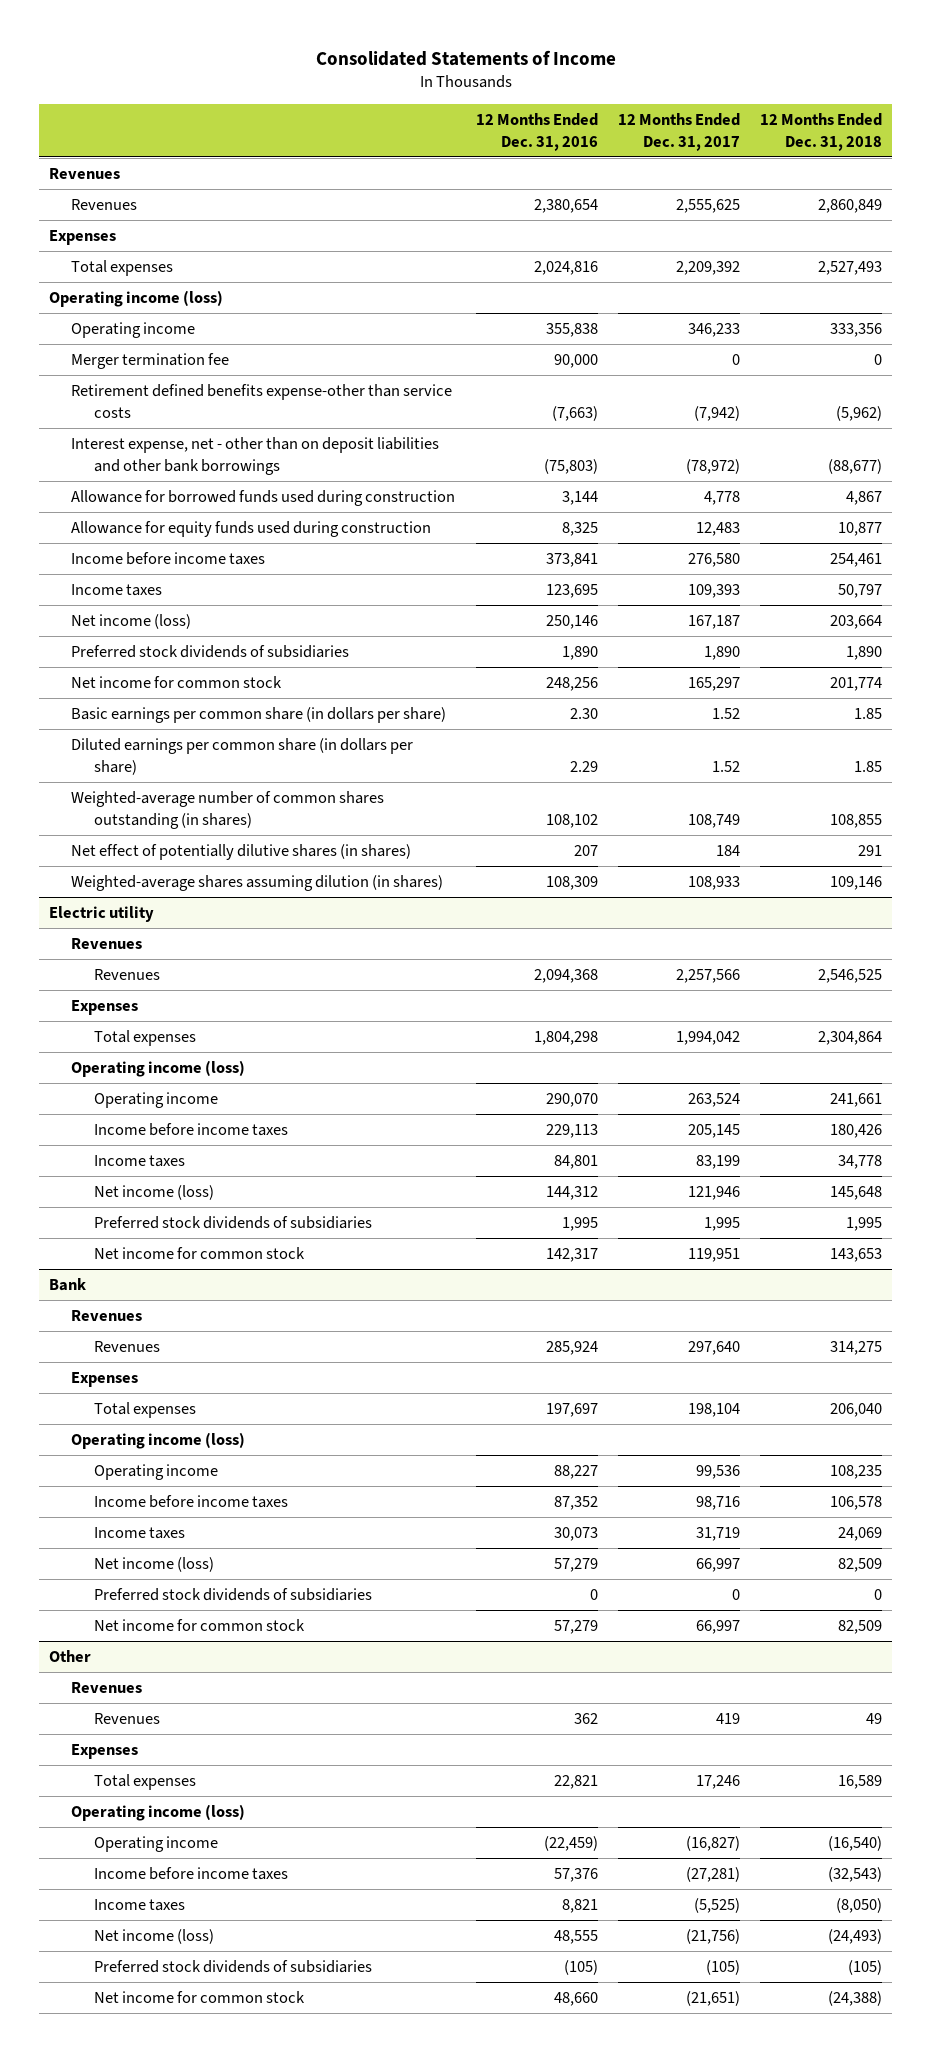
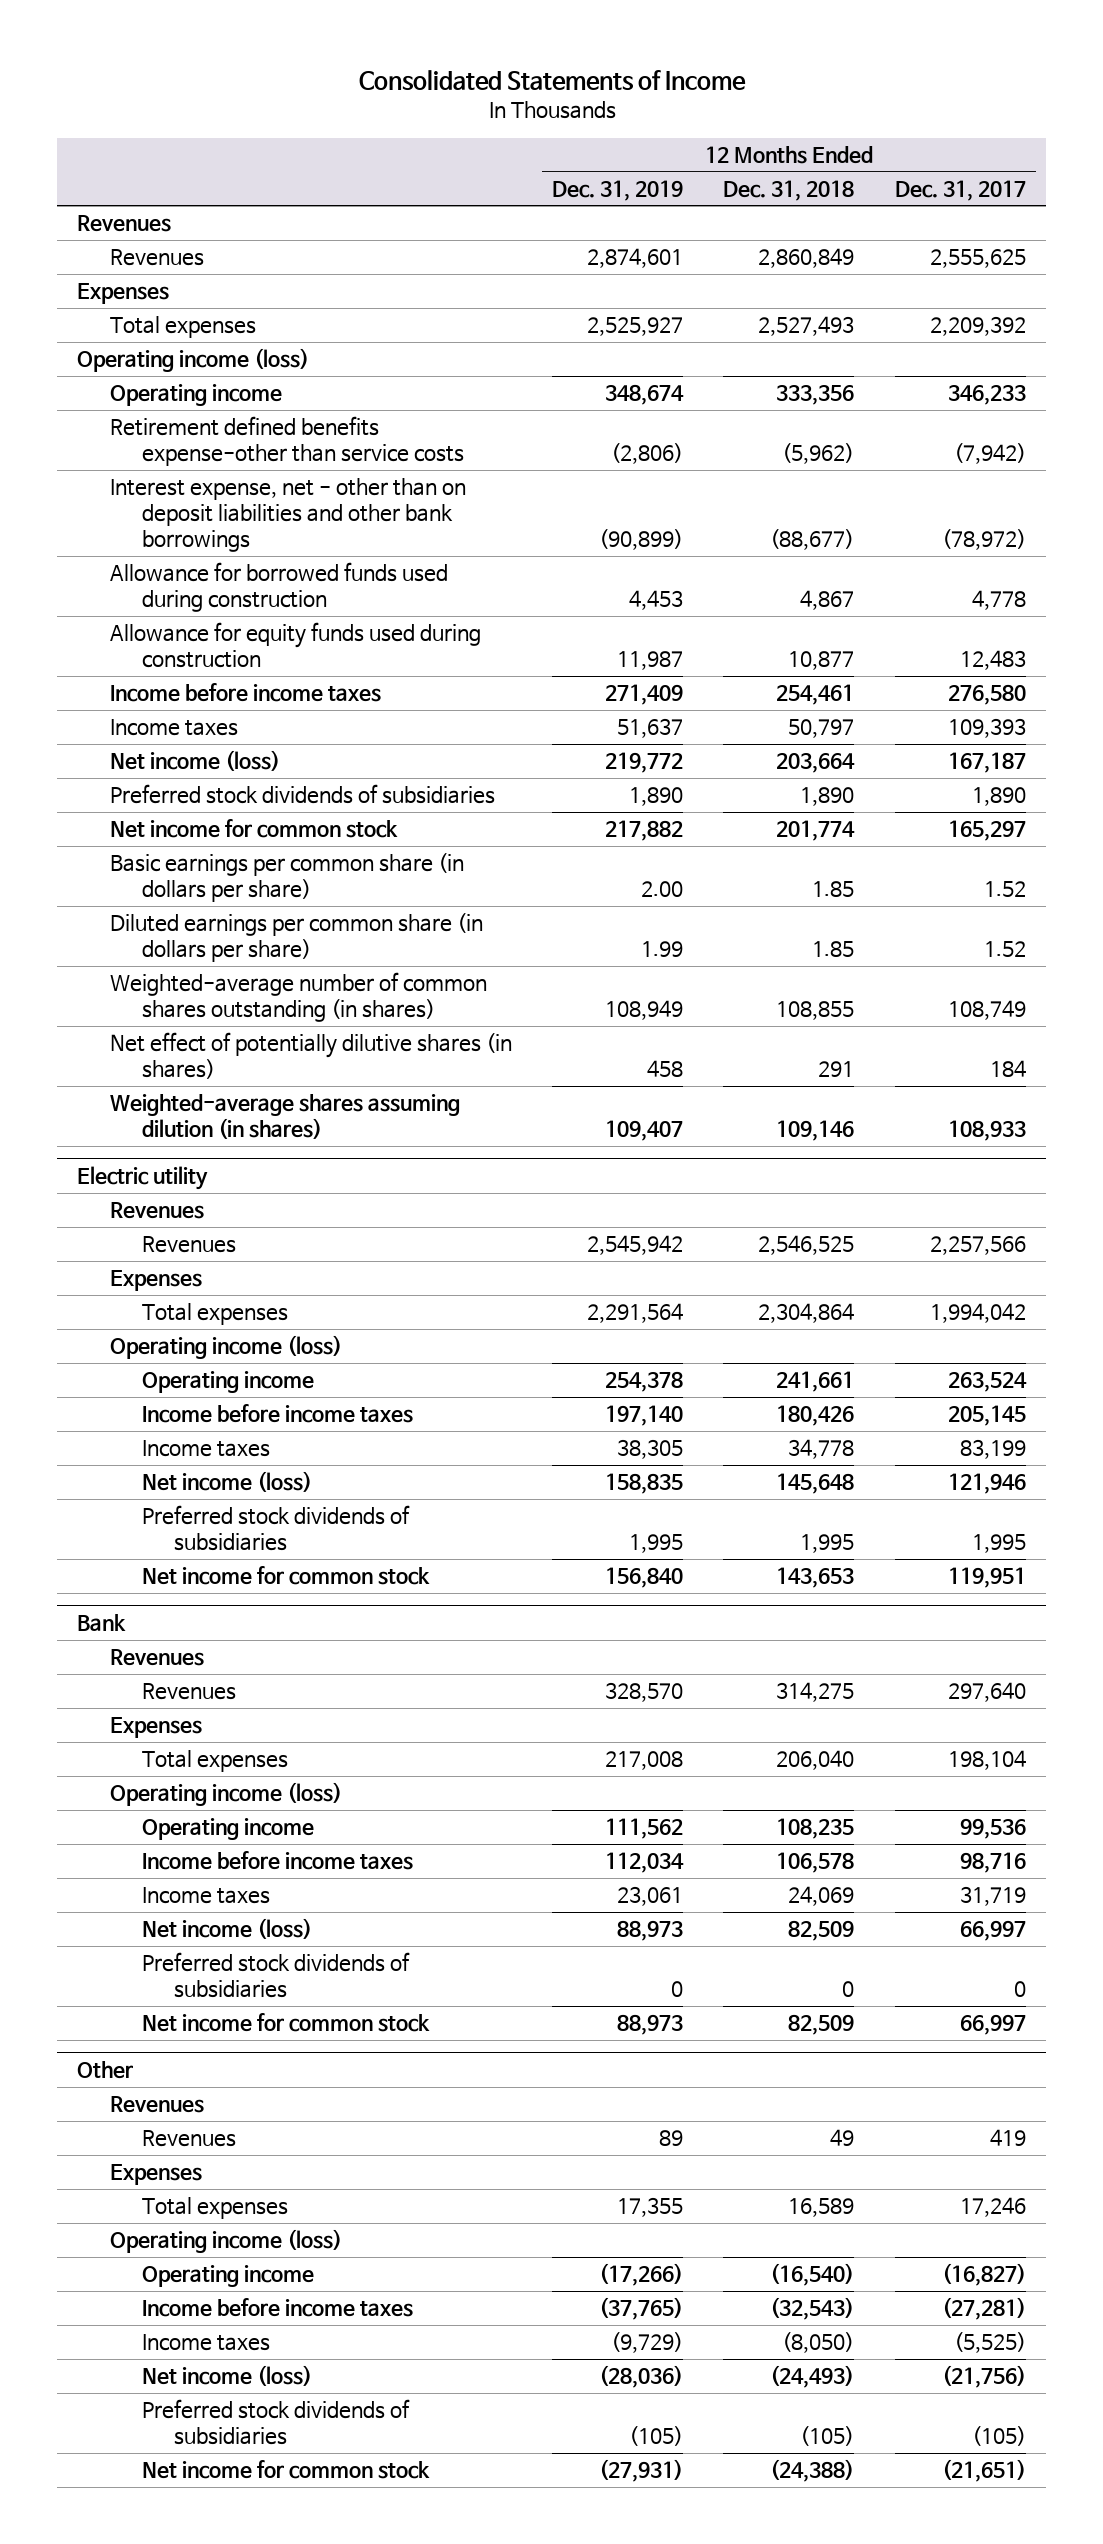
- | 12 Months Ended Dec. 31, 2016 | 12 Months Ended Dec. 31, 2017 | 12 Months Ended Dec. 31, 2018
+ | 12 Months Ended Dec. 31, 2019 | 12 Months Ended Dec. 31, 2018 | 12 Months Ended Dec. 31, 2017
- Merger termination fee | 90,000 | 0 | 0

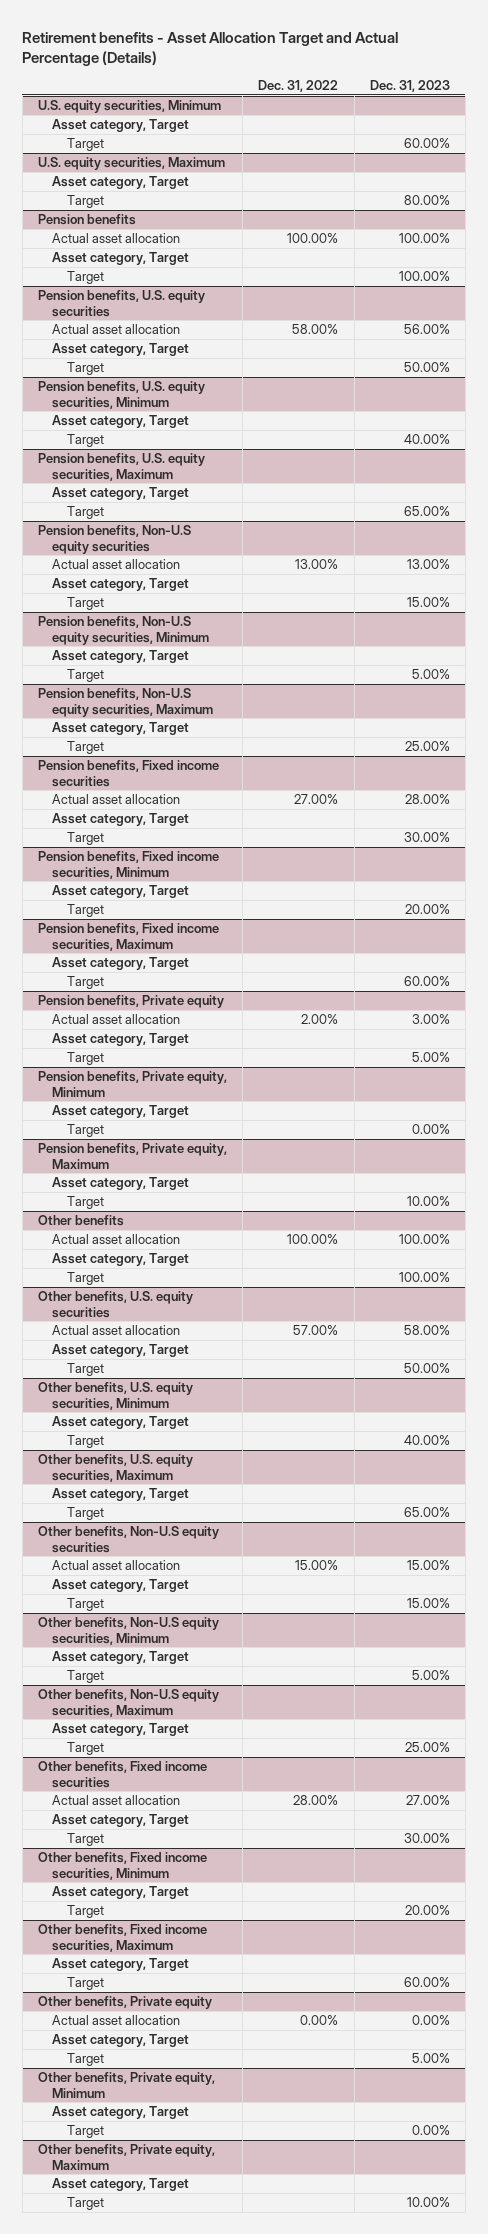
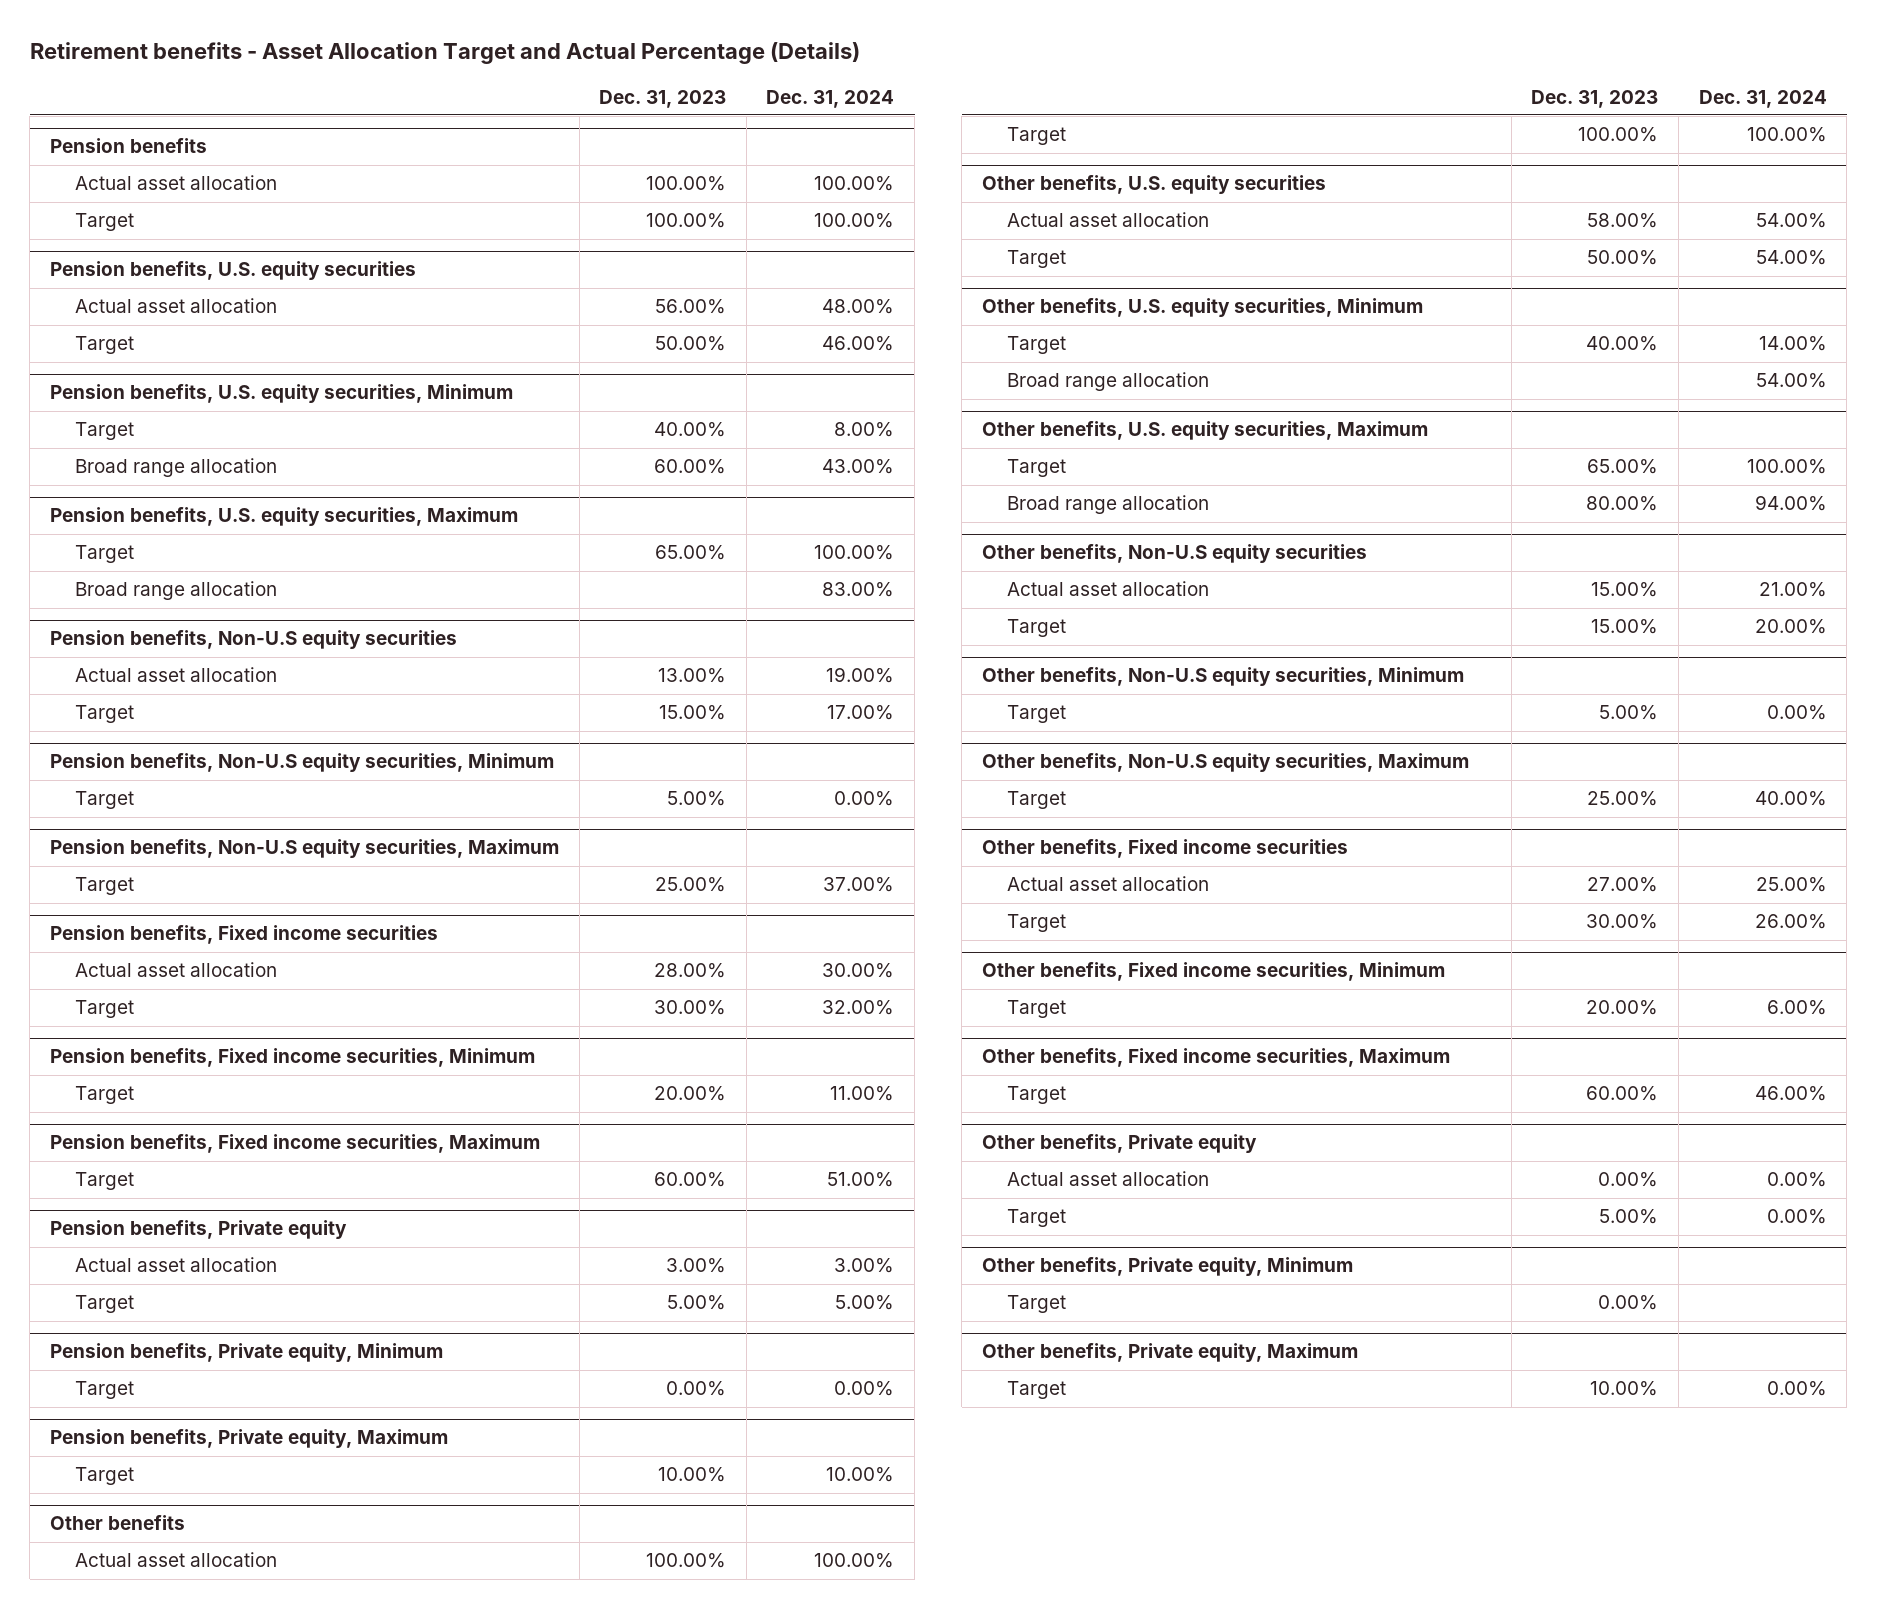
- | Dec. 31, 2022 | Dec. 31, 2023
+ | Dec. 31, 2023 | Dec. 31, 2024
- U.S. equity securities, Minimum
- Asset category, Target
- Target | | 60.00%
- U.S. equity securities, Maximum
- Asset category, Target
- Target | | 80.00%
@ Pension benefits
- Asset category, Target
@ Pension benefits, U.S. equity securities
- Asset category, Target
@ Pension benefits, U.S. equity securities, Minimum
- Asset category, Target
+ Broad range allocation | 60.00% | 43.00%
@ Pension benefits, U.S. equity securities, Maximum
- Asset category, Target
+ Broad range allocation | | 83.00%
@ Pension benefits, Non-U.S equity securities
- Asset category, Target
@ Pension benefits, Non-U.S equity securities, Minimum
- Asset category, Target
@ Pension benefits, Non-U.S equity securities, Maximum
- Asset category, Target
@ Pension benefits, Fixed income securities
- Asset category, Target
@ Pension benefits, Fixed income securities, Minimum
- Asset category, Target
@ Pension benefits, Fixed income securities, Maximum
- Asset category, Target
@ Pension benefits, Private equity
- Asset category, Target
@ Pension benefits, Private equity, Minimum
- Asset category, Target
@ Pension benefits, Private equity, Maximum
- Asset category, Target
@ Other benefits
- Asset category, Target
@ Other benefits, U.S. equity securities
- Asset category, Target
@ Other benefits, U.S. equity securities, Minimum
- Asset category, Target
+ Broad range allocation | | 54.00%
@ Other benefits, U.S. equity securities, Maximum
- Asset category, Target
+ Broad range allocation | 80.00% | 94.00%
@ Other benefits, Non-U.S equity securities
- Asset category, Target
@ Other benefits, Non-U.S equity securities, Minimum
- Asset category, Target
@ Other benefits, Non-U.S equity securities, Maximum
- Asset category, Target
@ Other benefits, Fixed income securities
- Asset category, Target
@ Other benefits, Fixed income securities, Minimum
- Asset category, Target
@ Other benefits, Fixed income securities, Maximum
- Asset category, Target
@ Other benefits, Private equity
- Asset category, Target
@ Other benefits, Private equity, Minimum
- Asset category, Target
@ Other benefits, Private equity, Maximum
- Asset category, Target

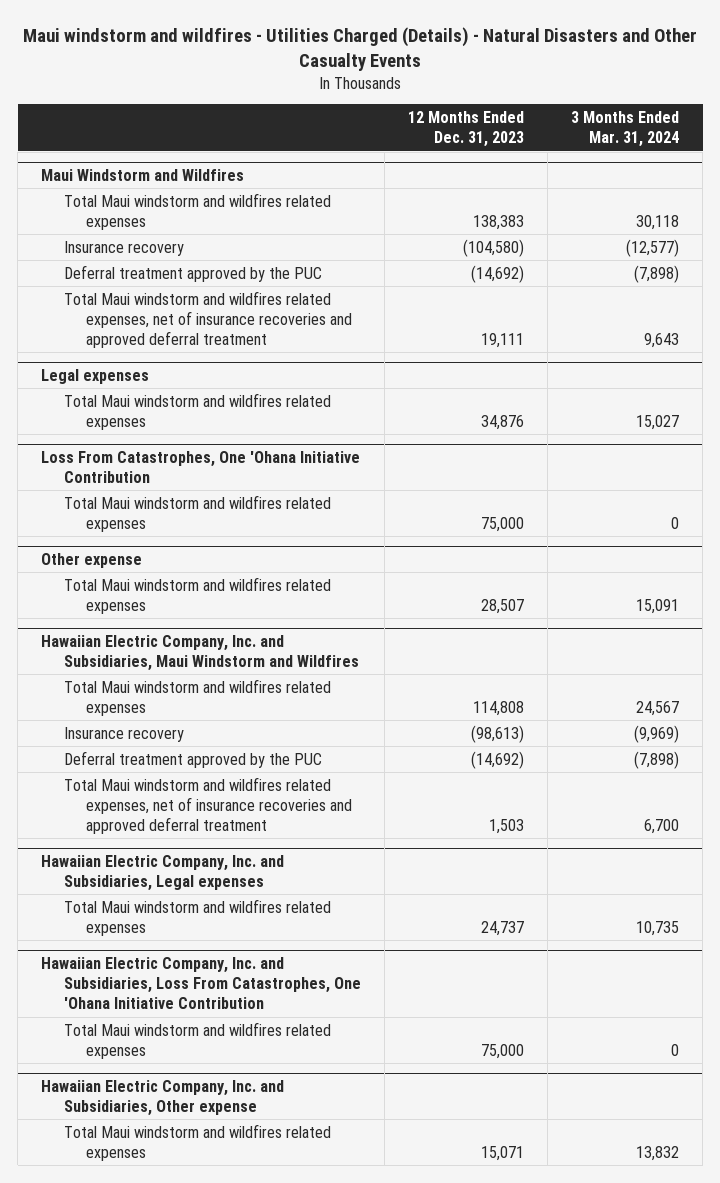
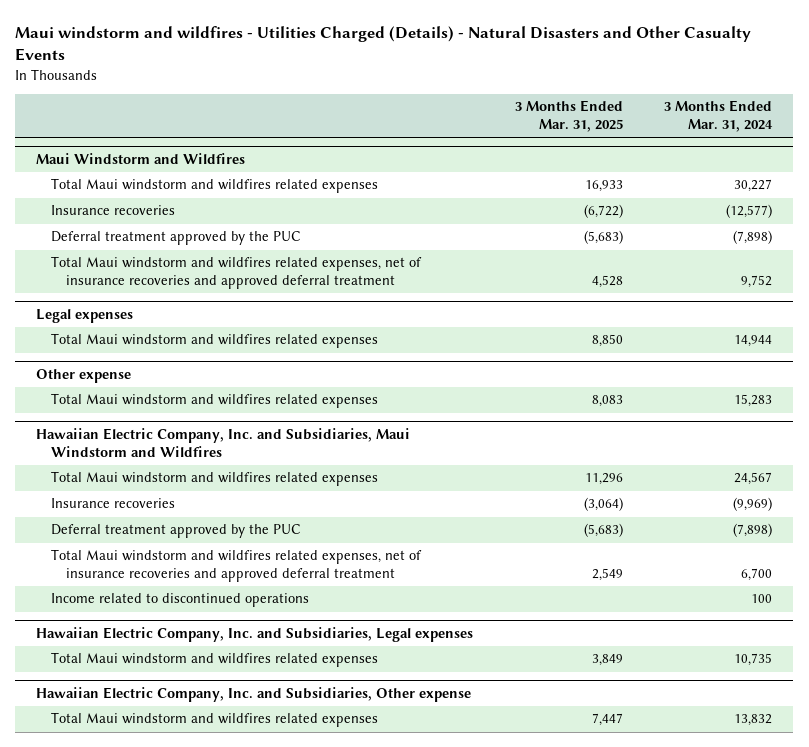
- | 12 Months Ended Dec. 31, 2023 | 3 Months Ended Mar. 31, 2024
+ | 3 Months Ended Mar. 31, 2025 | 3 Months Ended Mar. 31, 2024
@ Maui Windstorm and Wildfires
- Total Maui windstorm and wildfires related expenses | 138,383 | 30,118
- Insurance recovery | (104,580) | (12,577)
+ Total Maui windstorm and wildfires related expenses | 16,933 | 30,227
+ Insurance recoveries | (6,722) | (12,577)
- Total Maui windstorm and wildfires related expenses, net of insurance recoveries and approved deferral treatment | 19,111 | 9,643
+ Total Maui windstorm and wildfires related expenses, net of insurance recoveries and approved deferral treatment | 4,528 | 9,752
@ Legal expenses
- Total Maui windstorm and wildfires related expenses | 34,876 | 15,027
- Loss From Catastrophes, One 'Ohana Initiative Contribution
- Total Maui windstorm and wildfires related expenses | 75,000 | 0
@ Legal expenses
+ Total Maui windstorm and wildfires related expenses | 8,850 | 14,944
@ Other expense
- Total Maui windstorm and wildfires related expenses | 28,507 | 15,091
+ Total Maui windstorm and wildfires related expenses | 8,083 | 15,283
@ Hawaiian Electric Company, Inc. and Subsidiaries, Maui Windstorm and Wildfires
- Insurance recovery | (98,613) | (9,969)
+ Insurance recoveries | (3,064) | (9,969)
+ Income related to discontinued operations | | 100
- Hawaiian Electric Company, Inc. and Subsidiaries, Loss From Catastrophes, One 'Ohana Initiative Contribution
- Total Maui windstorm and wildfires related expenses | 75,000 | 0

